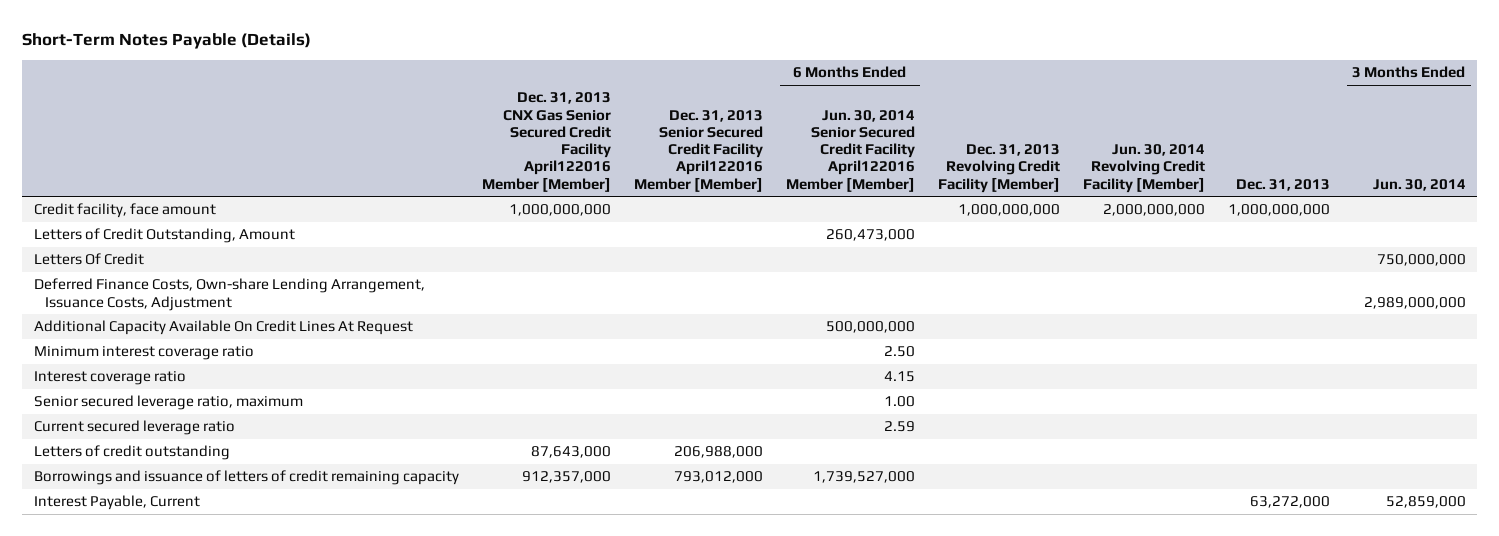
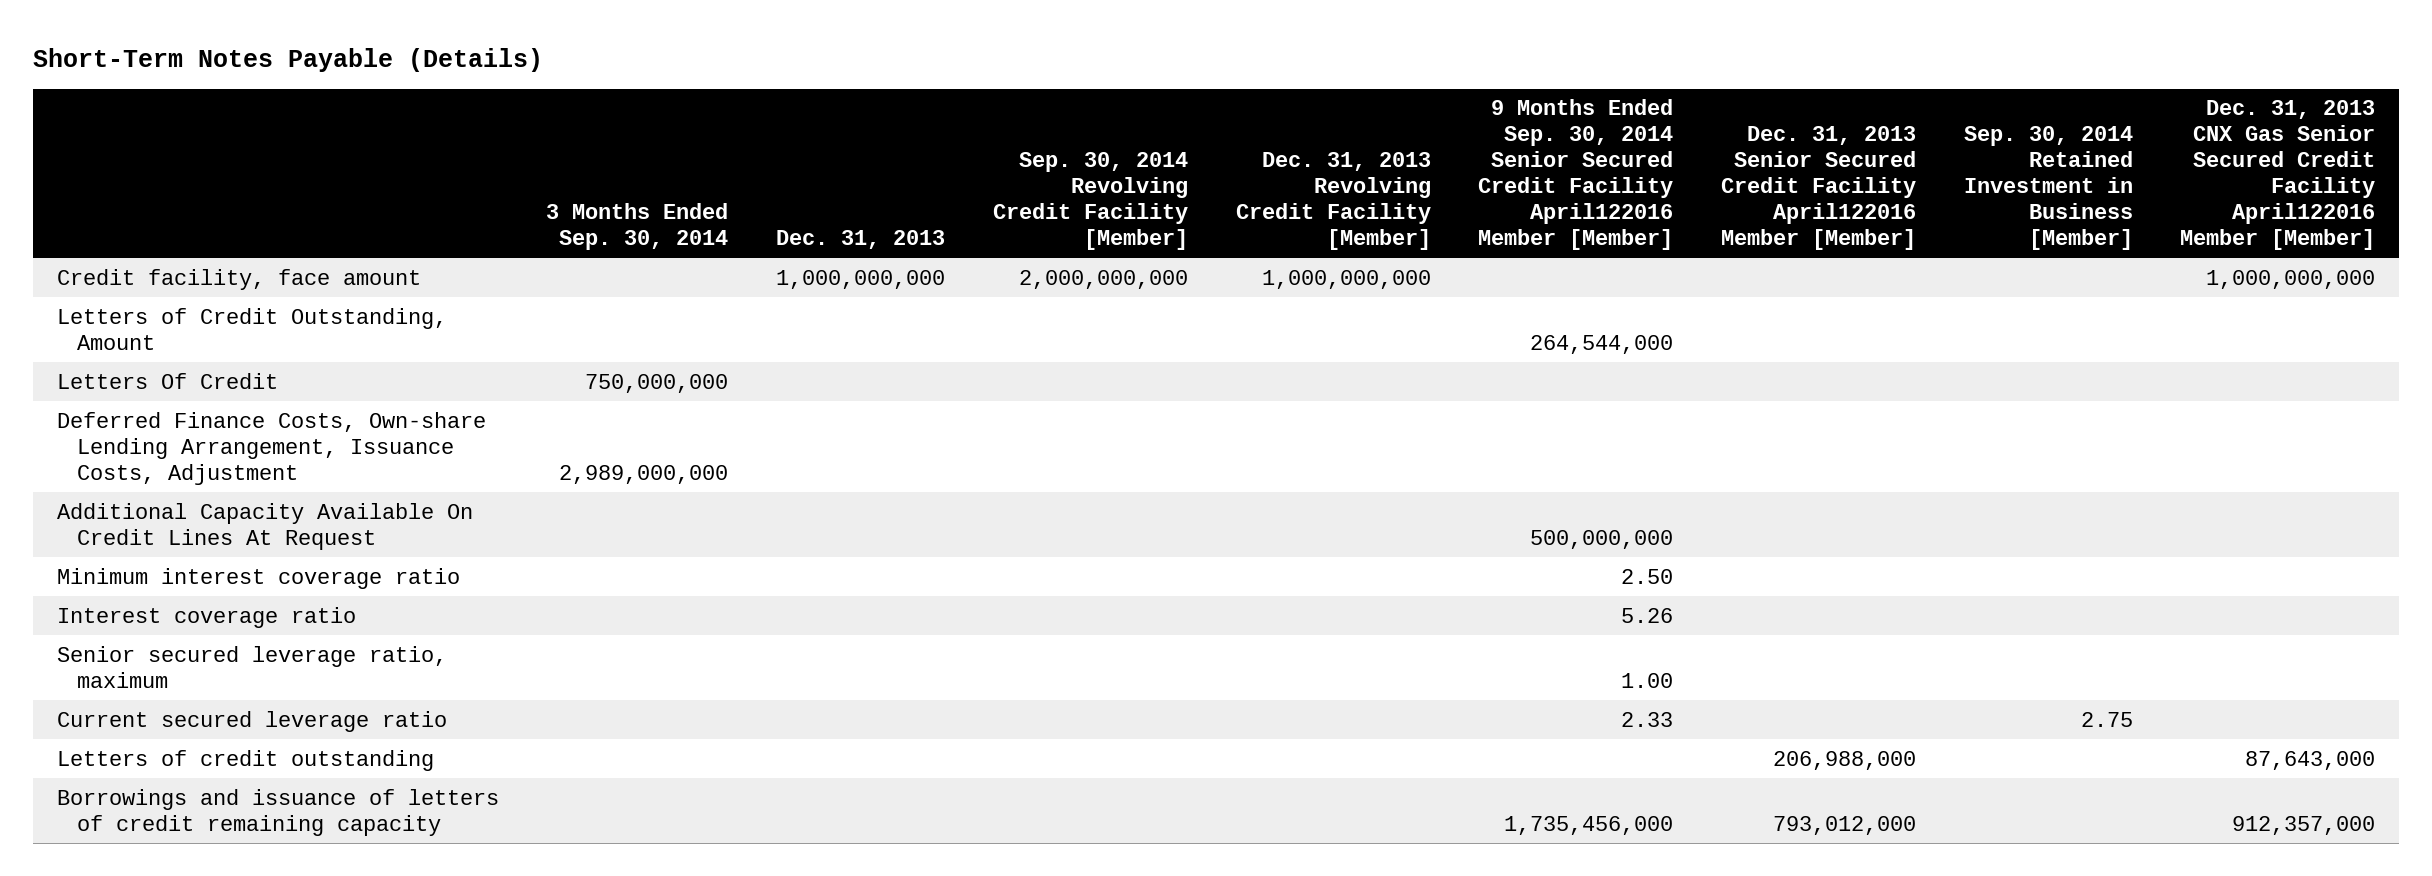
- | Dec. 31, 2013 CNX Gas Senior Secured Credit Facility April122016 Member [Member] | Dec. 31, 2013 Senior Secured Credit Facility April122016 Member [Member] | 6 Months Ended Jun. 30, 2014 Senior Secured Credit Facility April122016 Member [Member] | Dec. 31, 2013 Revolving Credit Facility [Member] | Jun. 30, 2014 Revolving Credit Facility [Member] | Dec. 31, 2013 | 3 Months Ended Jun. 30, 2014
+ | 3 Months Ended Sep. 30, 2014 | Dec. 31, 2013 | Sep. 30, 2014 Revolving Credit Facility [Member] | Dec. 31, 2013 Revolving Credit Facility [Member] | 9 Months Ended Sep. 30, 2014 Senior Secured Credit Facility April122016 Member [Member] | Dec. 31, 2013 Senior Secured Credit Facility April122016 Member [Member] | Sep. 30, 2014 Retained Investment in Business [Member] | Dec. 31, 2013 CNX Gas Senior Secured Credit Facility April122016 Member [Member]
- Interest Payable, Current | | | | | | 63,272,000 | 52,859,000

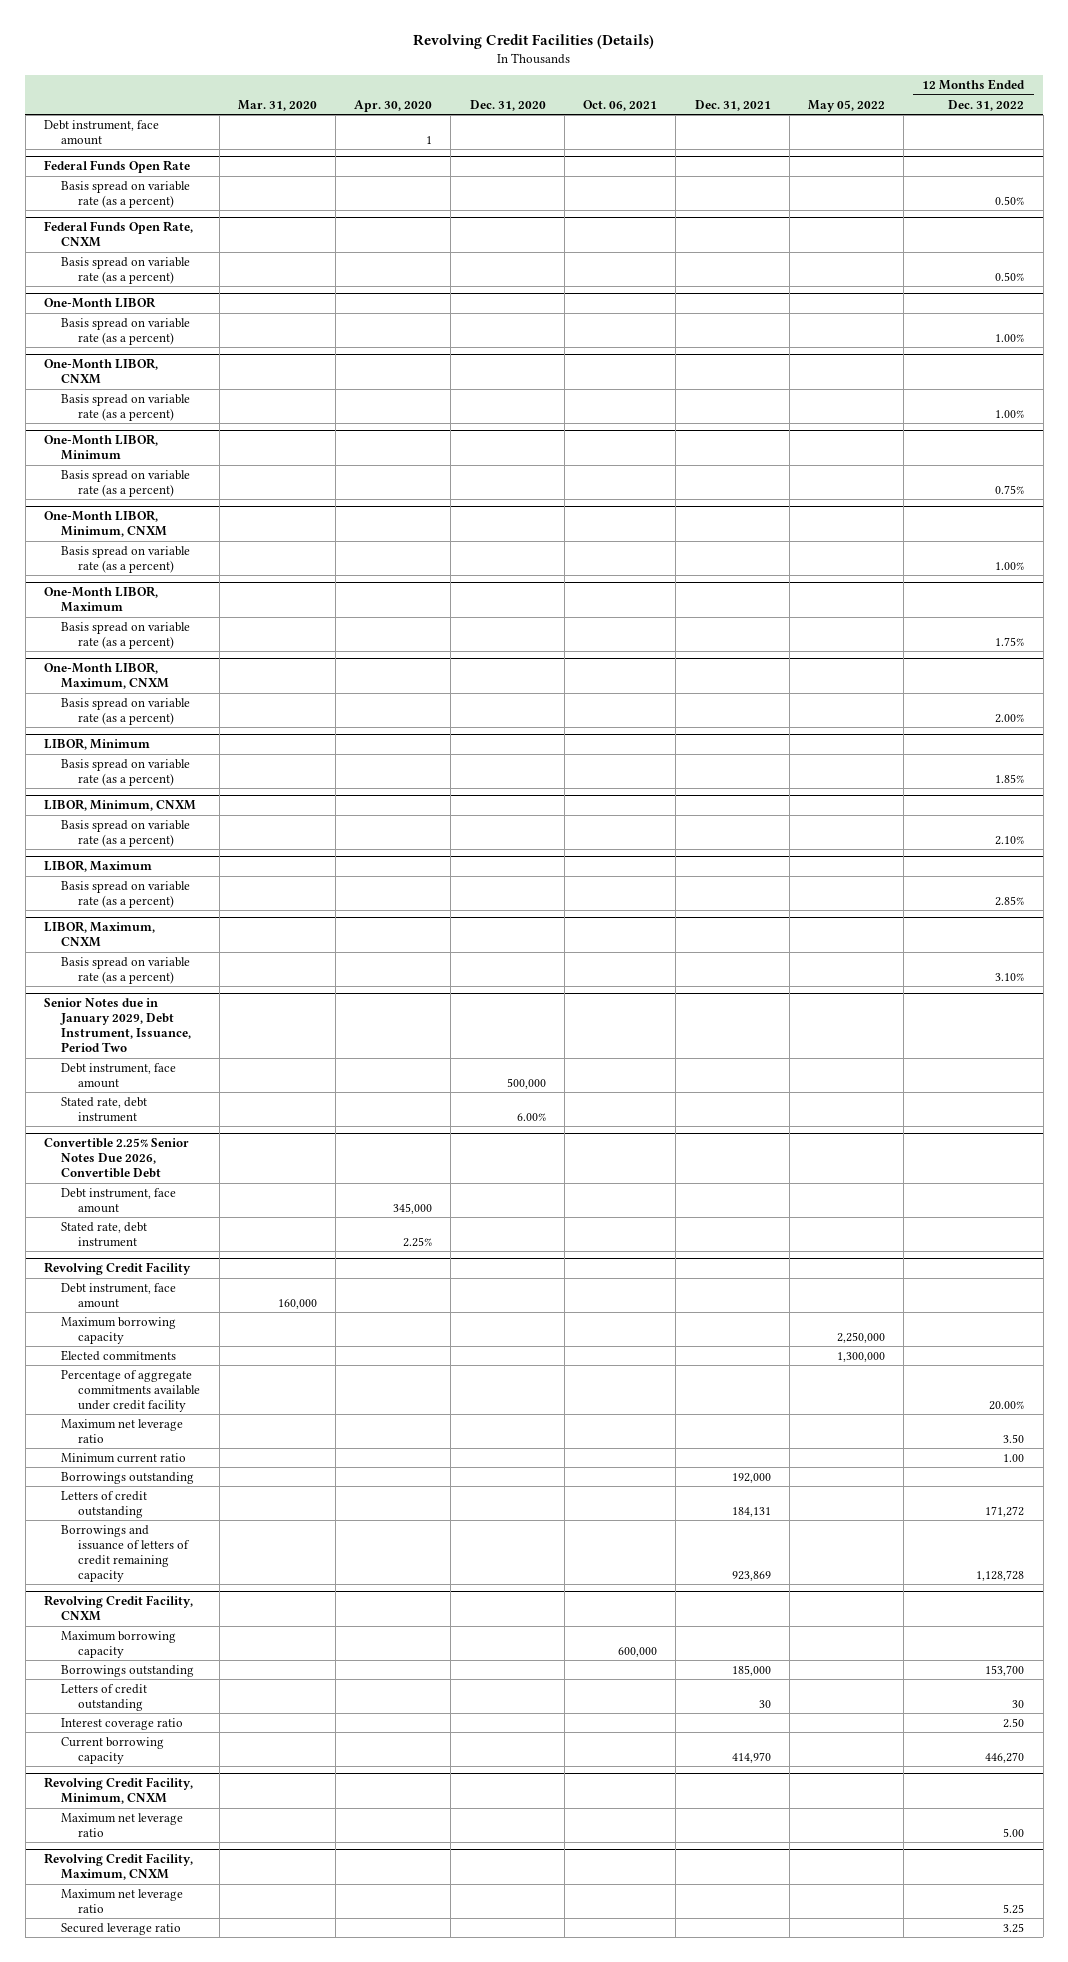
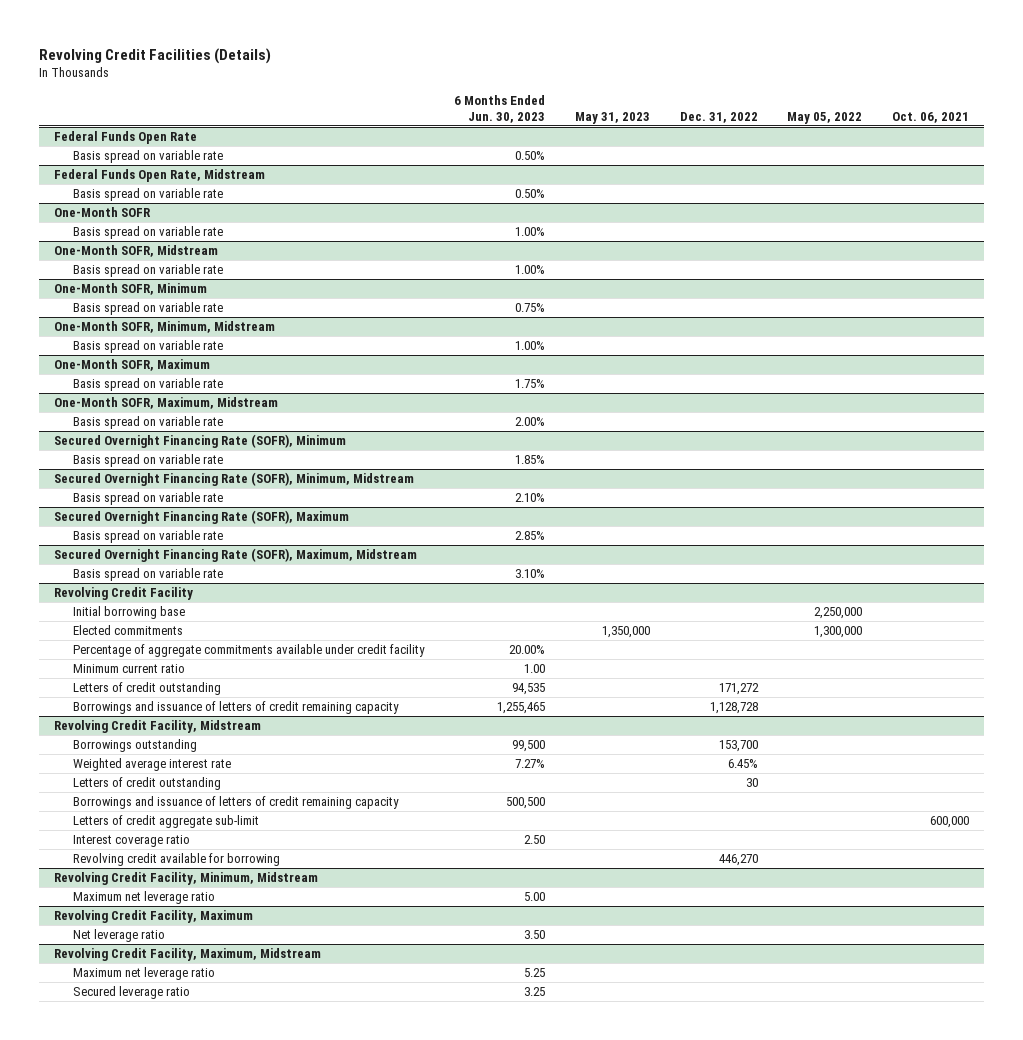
- | Mar. 31, 2020 | Apr. 30, 2020 | Dec. 31, 2020 | Oct. 06, 2021 | Dec. 31, 2021 | May 05, 2022 | 12 Months Ended Dec. 31, 2022
+ | 6 Months Ended Jun. 30, 2023 | May 31, 2023 | Dec. 31, 2022 | May 05, 2022 | Oct. 06, 2021
- Debt instrument, face amount | | 1 | | | | |
@ Federal Funds Open Rate
- Basis spread on variable rate (as a percent) | | | | | | | 0.50%
- Federal Funds Open Rate, CNXM
- Basis spread on variable rate (as a percent) | | | | | | | 0.50%
- One-Month LIBOR
- Basis spread on variable rate (as a percent) | | | | | | | 1.00%
- One-Month LIBOR, CNXM
- Basis spread on variable rate (as a percent) | | | | | | | 1.00%
- One-Month LIBOR, Minimum
- Basis spread on variable rate (as a percent) | | | | | | | 0.75%
- One-Month LIBOR, Minimum, CNXM
- Basis spread on variable rate (as a percent) | | | | | | | 1.00%
- One-Month LIBOR, Maximum
- Basis spread on variable rate (as a percent) | | | | | | | 1.75%
- One-Month LIBOR, Maximum, CNXM
- Basis spread on variable rate (as a percent) | | | | | | | 2.00%
- LIBOR, Minimum
- Basis spread on variable rate (as a percent) | | | | | | | 1.85%
- LIBOR, Minimum, CNXM
- Basis spread on variable rate (as a percent) | | | | | | | 2.10%
- LIBOR, Maximum
- Basis spread on variable rate (as a percent) | | | | | | | 2.85%
- LIBOR, Maximum, CNXM
- Basis spread on variable rate (as a percent) | | | | | | | 3.10%
- Senior Notes due in January 2029, Debt Instrument, Issuance, Period Two
- Debt instrument, face amount | | | 500,000 | | | |
- Stated rate, debt instrument | | | 6.00% | | | |
- Convertible 2.25% Senior Notes Due 2026, Convertible Debt
- Debt instrument, face amount | | 345,000 | | | | |
- Stated rate, debt instrument | | 2.25% | | | | |
@ Federal Funds Open Rate
+ Basis spread on variable rate | 0.50% | | | |
+ Federal Funds Open Rate, Midstream
+ Basis spread on variable rate | 0.50% | | | |
+ One-Month SOFR
+ Basis spread on variable rate | 1.00% | | | |
+ One-Month SOFR, Midstream
+ Basis spread on variable rate | 1.00% | | | |
+ One-Month SOFR, Minimum
+ Basis spread on variable rate | 0.75% | | | |
+ One-Month SOFR, Minimum, Midstream
+ Basis spread on variable rate | 1.00% | | | |
+ One-Month SOFR, Maximum
+ Basis spread on variable rate | 1.75% | | | |
+ One-Month SOFR, Maximum, Midstream
+ Basis spread on variable rate | 2.00% | | | |
+ Secured Overnight Financing Rate (SOFR), Minimum
+ Basis spread on variable rate | 1.85% | | | |
+ Secured Overnight Financing Rate (SOFR), Minimum, Midstream
+ Basis spread on variable rate | 2.10% | | | |
+ Secured Overnight Financing Rate (SOFR), Maximum
+ Basis spread on variable rate | 2.85% | | | |
+ Secured Overnight Financing Rate (SOFR), Maximum, Midstream
+ Basis spread on variable rate | 3.10% | | | |
@ Revolving Credit Facility
- Debt instrument, face amount | 160,000 | | | | | |
- Maximum borrowing capacity | | | | | | 2,250,000 |
+ Initial borrowing base | | | | 2,250,000 |
- Maximum net leverage ratio | | | | | | | 3.50
- Borrowings outstanding | | | | | 192,000 | |
- Revolving Credit Facility, CNXM
- Maximum borrowing capacity | | | | 600,000 | | |
+ Revolving Credit Facility, Midstream
+ Weighted average interest rate | 7.27% | | 6.45% | |
+ Borrowings and issuance of letters of credit remaining capacity | 500,500 | | | |
+ Letters of credit aggregate sub-limit | | | | | 600,000
- Current borrowing capacity | | | | | 414,970 | | 446,270
- Revolving Credit Facility, Minimum, CNXM
+ Revolving credit available for borrowing | | | 446,270 | |
+ Revolving Credit Facility, Minimum, Midstream
- Revolving Credit Facility, Maximum, CNXM
- Maximum net leverage ratio | | | | | | | 5.25
- Secured leverage ratio | | | | | | | 3.25
+ Revolving Credit Facility, Maximum
+ Net leverage ratio | 3.50 | | | |
+ Revolving Credit Facility, Maximum, Midstream
+ Maximum net leverage ratio | 5.25 | | | |
+ Secured leverage ratio | 3.25 | | | |

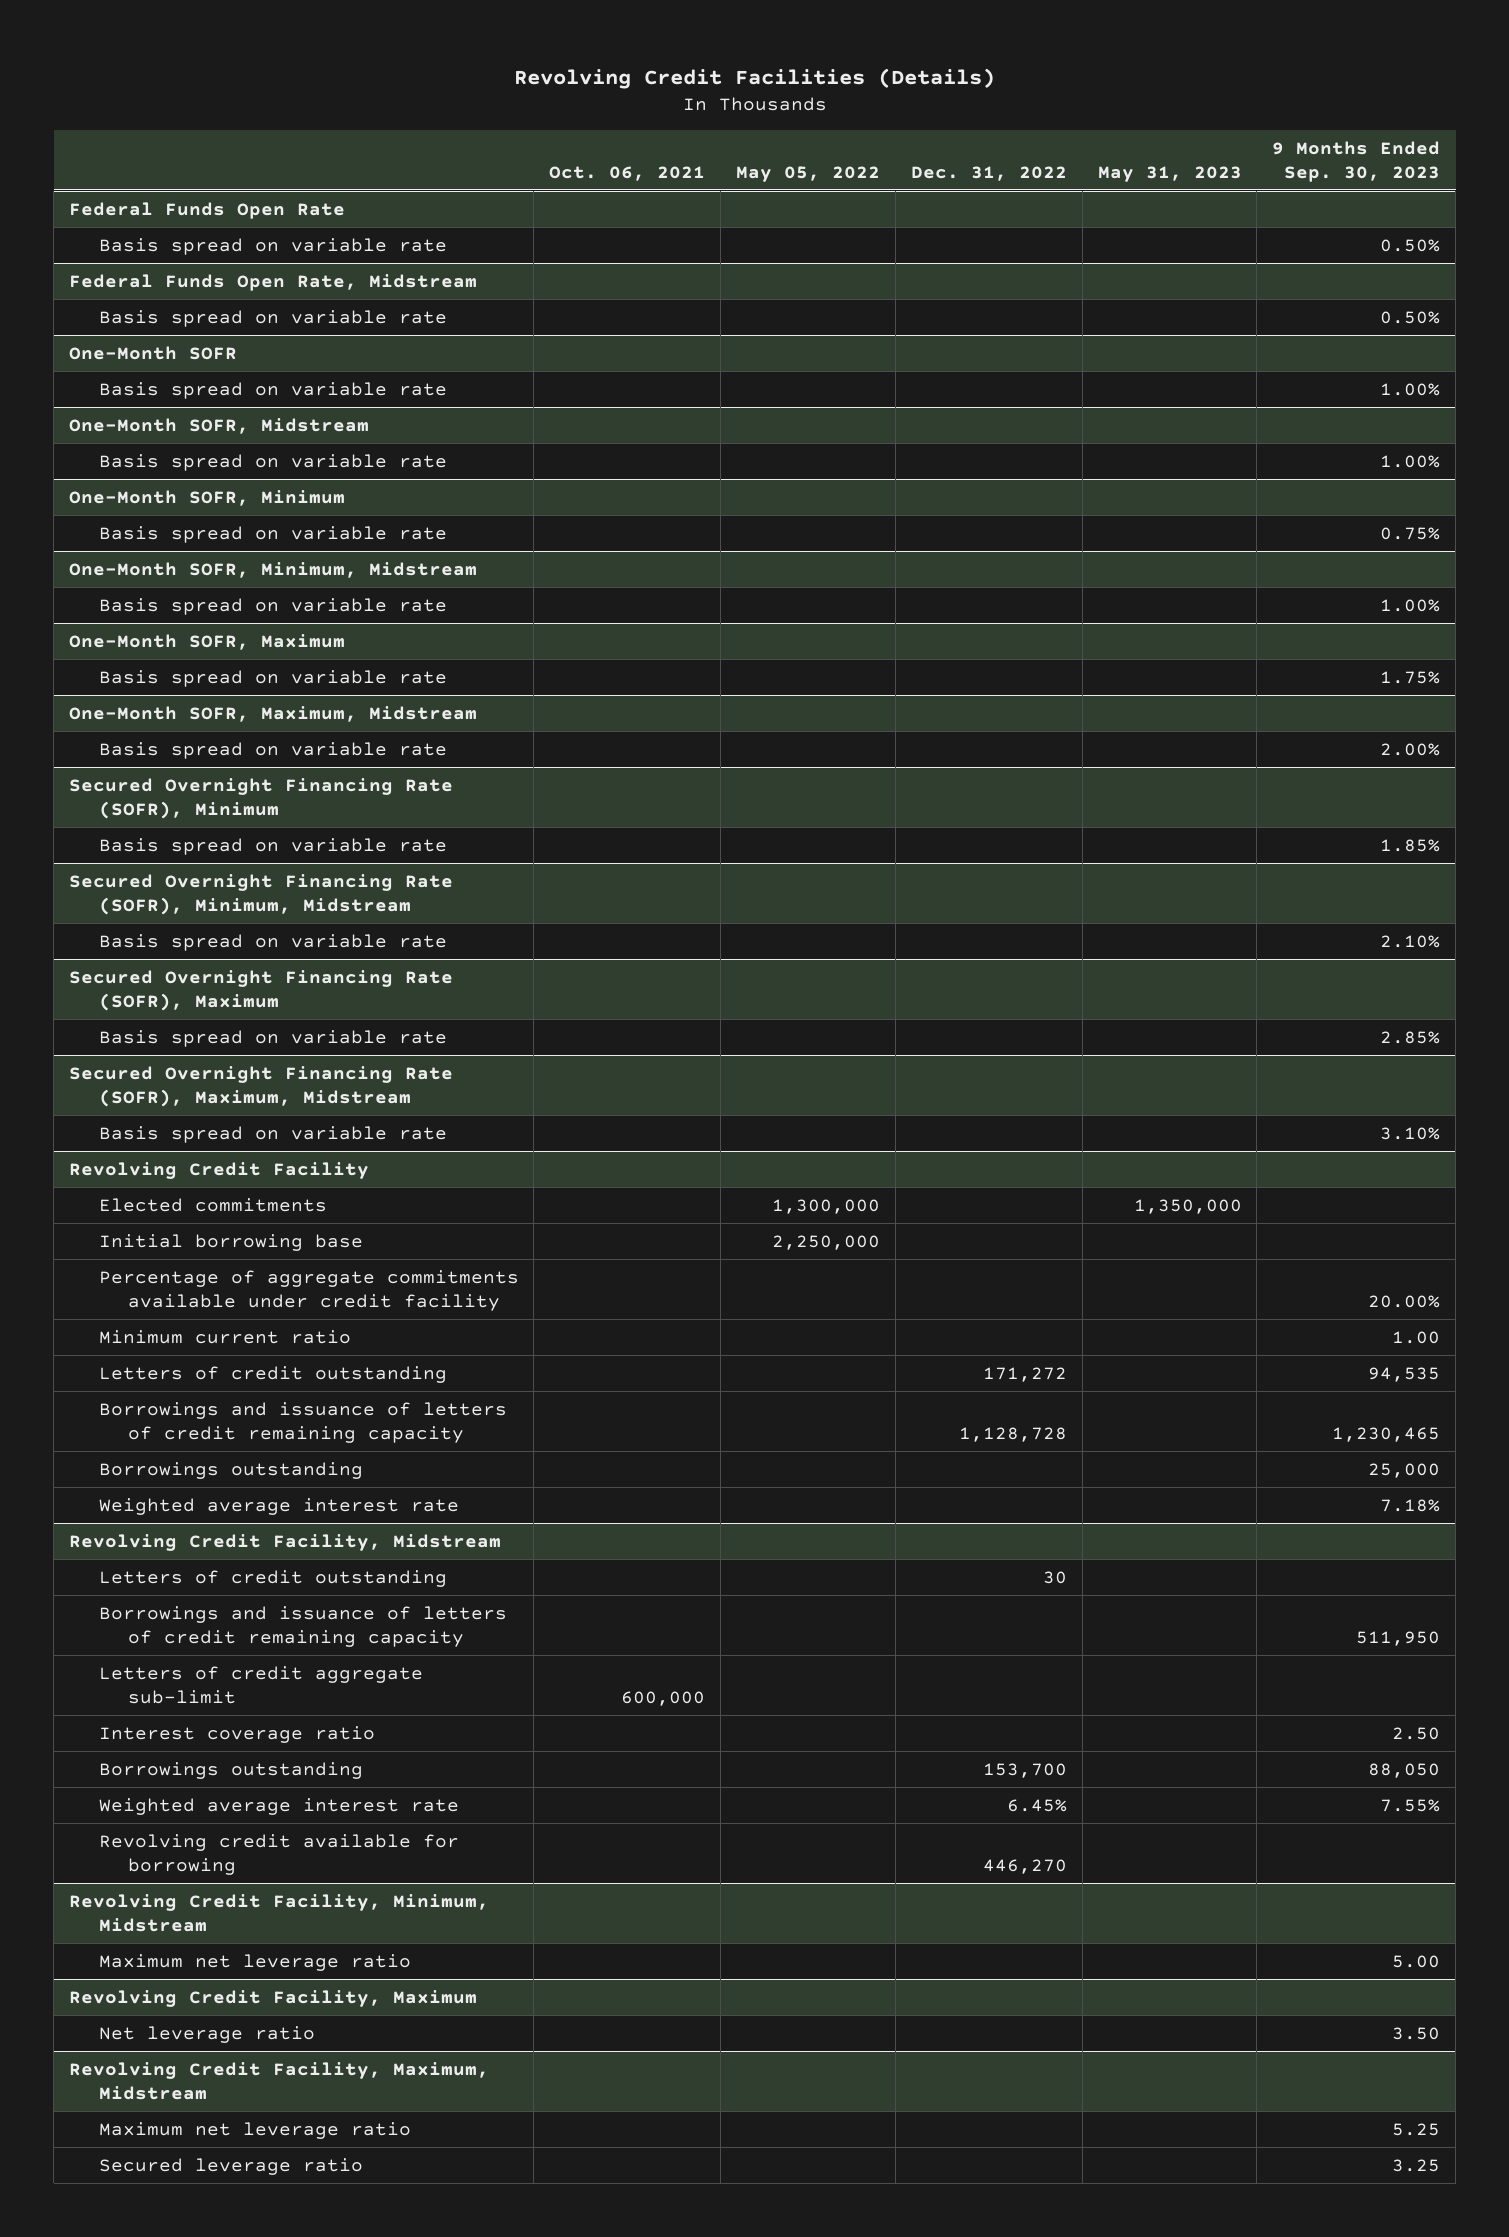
- | 6 Months Ended Jun. 30, 2023 | May 31, 2023 | Dec. 31, 2022 | May 05, 2022 | Oct. 06, 2021
+ | Oct. 06, 2021 | May 05, 2022 | Dec. 31, 2022 | May 31, 2023 | 9 Months Ended Sep. 30, 2023
@ Revolving Credit Facility
moved down: Initial borrowing base | | 2,250,000 | | |
+ Borrowings outstanding | | | | | 25,000
+ Weighted average interest rate | | | | | 7.18%
@ Revolving Credit Facility, Midstream
moved down: Borrowings outstanding | | | 153,700 | | 88,050
moved down: Weighted average interest rate | | | 6.45% | | 7.55%

